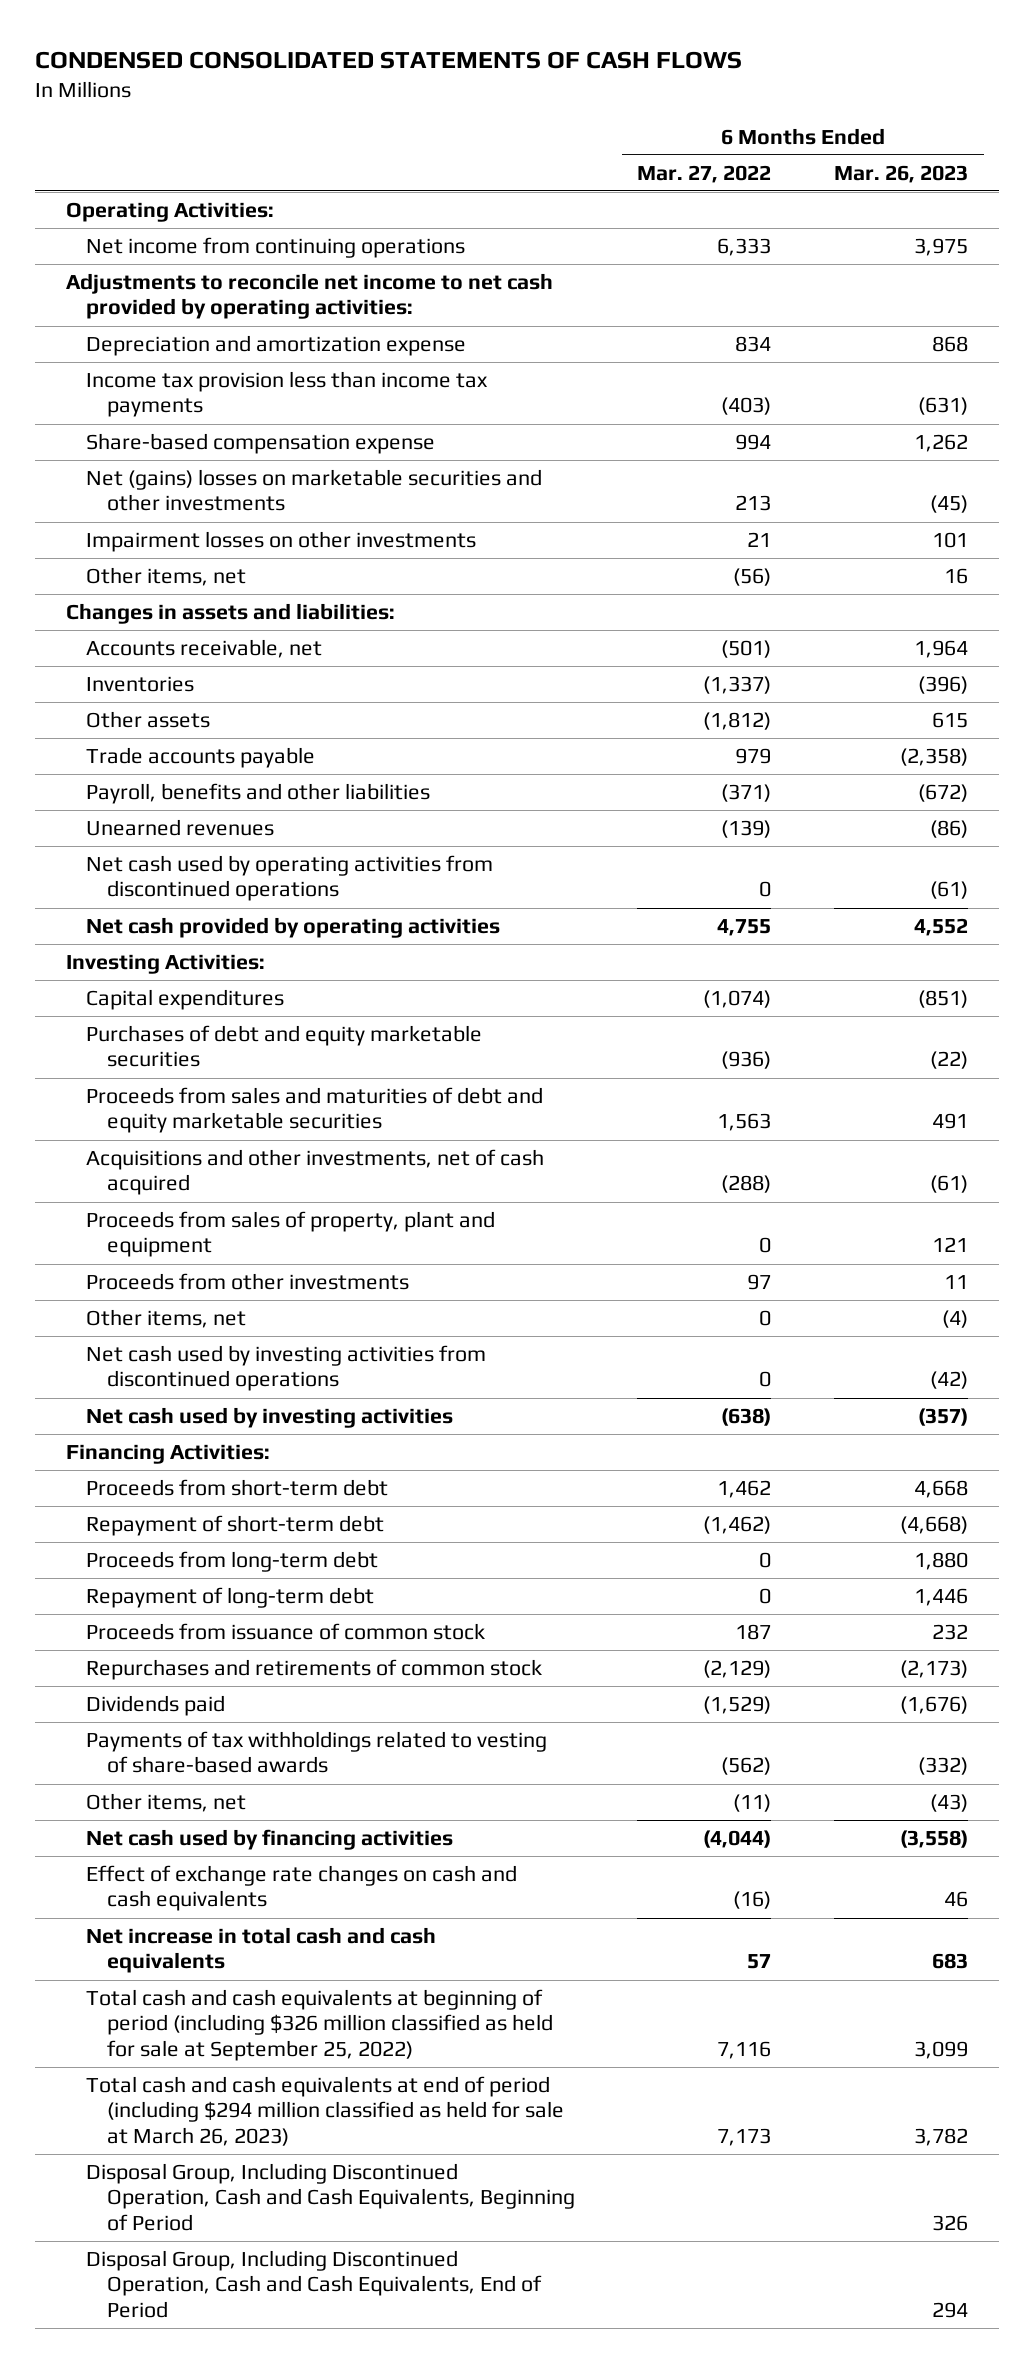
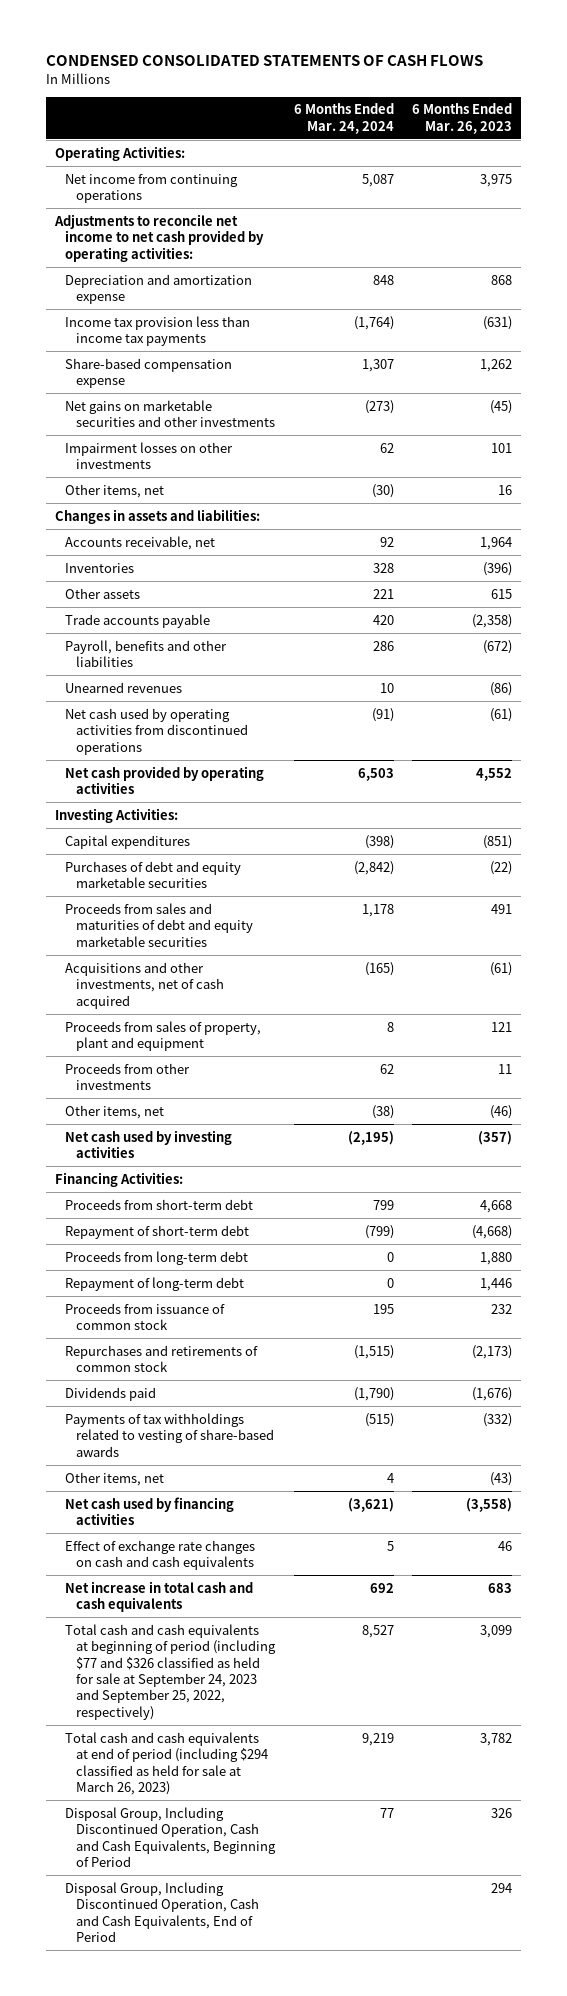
- | 6 Months Ended Mar. 27, 2022 | 6 Months Ended Mar. 26, 2023
+ | 6 Months Ended Mar. 24, 2024 | 6 Months Ended Mar. 26, 2023
- Net (gains) losses on marketable securities and other investments | 213 | (45)
+ Net gains on marketable securities and other investments | (273) | (45)
- Other items, net | 0 | (4)
- Net cash used by investing activities from discontinued operations | 0 | (42)
+ Other items, net | (38) | (46)
- Total cash and cash equivalents at beginning of period (including $326 million classified as held for sale at September 25, 2022) | 7,116 | 3,099
- Total cash and cash equivalents at end of period (including $294 million classified as held for sale at March 26, 2023) | 7,173 | 3,782
+ Total cash and cash equivalents at beginning of period (including $77 and $326 classified as held for sale at September 24, 2023 and September 25, 2022, respectively) | 8,527 | 3,099
+ Total cash and cash equivalents at end of period (including $294 classified as held for sale at March 26, 2023) | 9,219 | 3,782

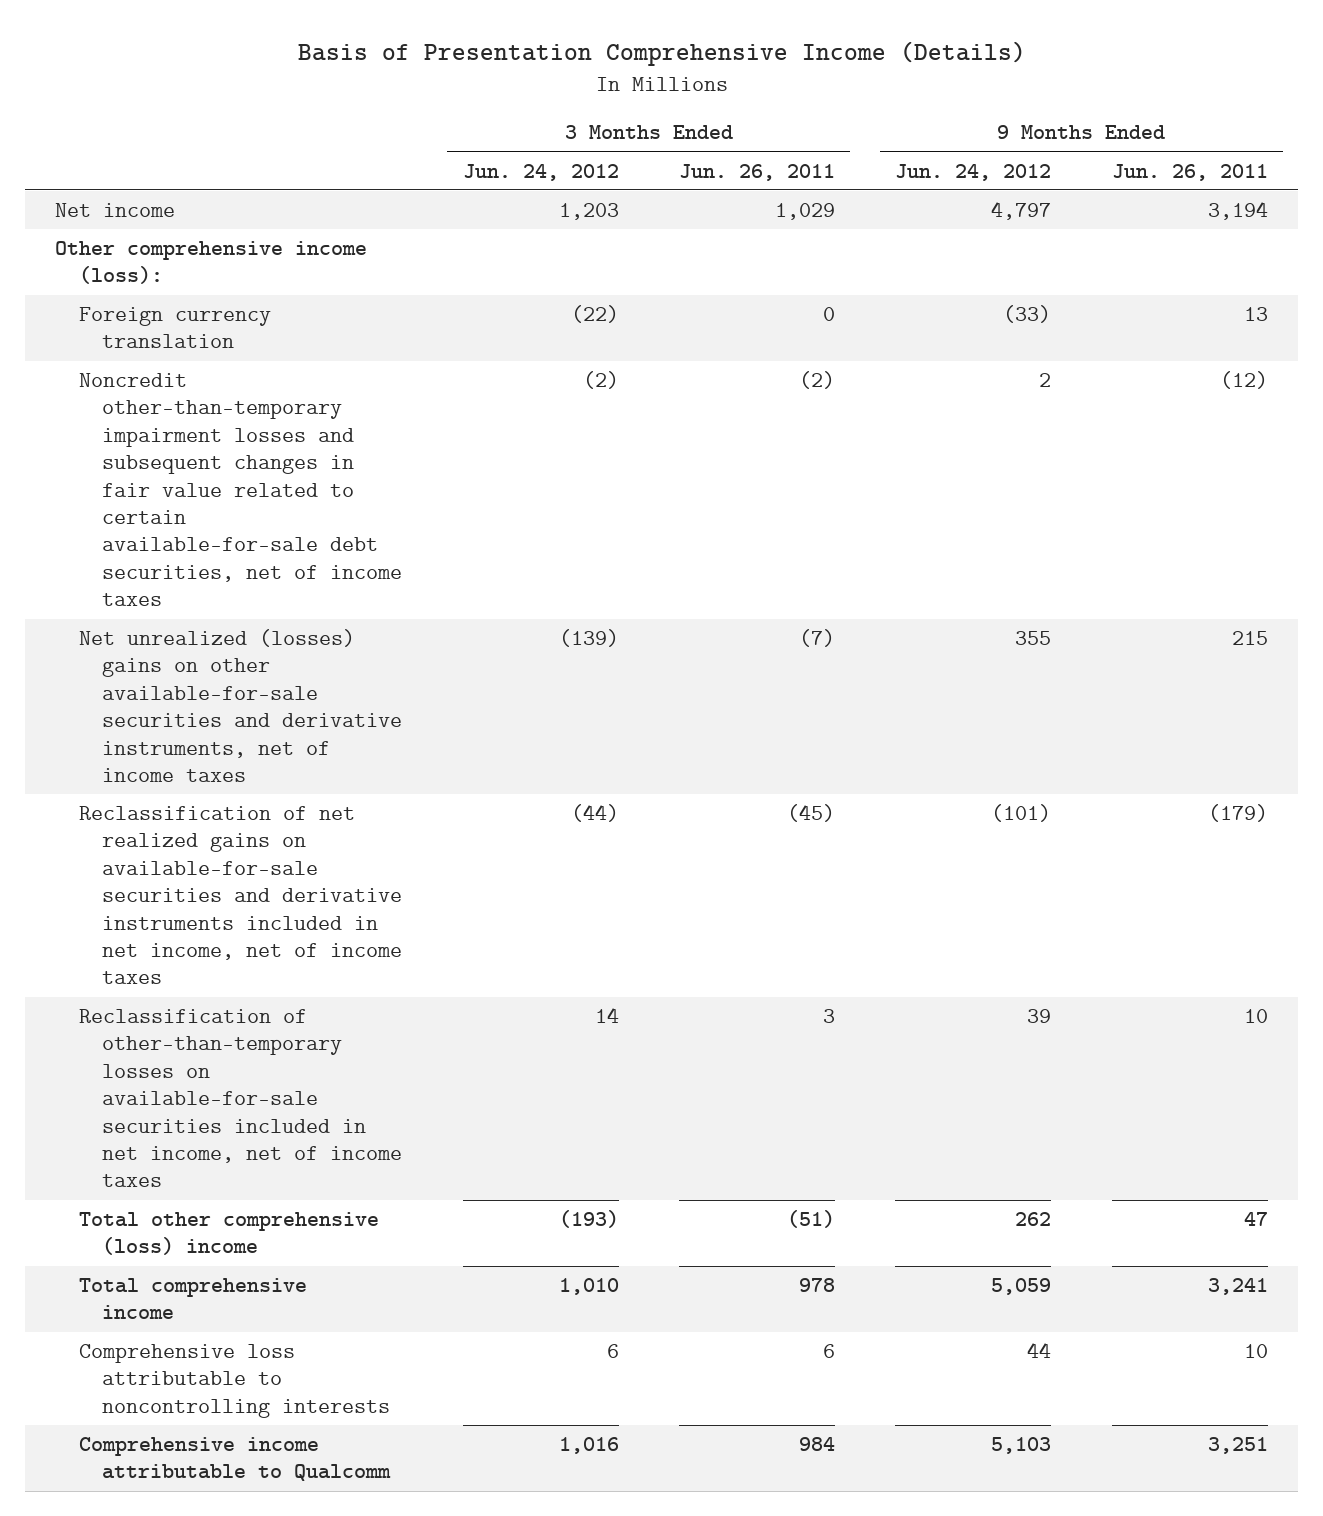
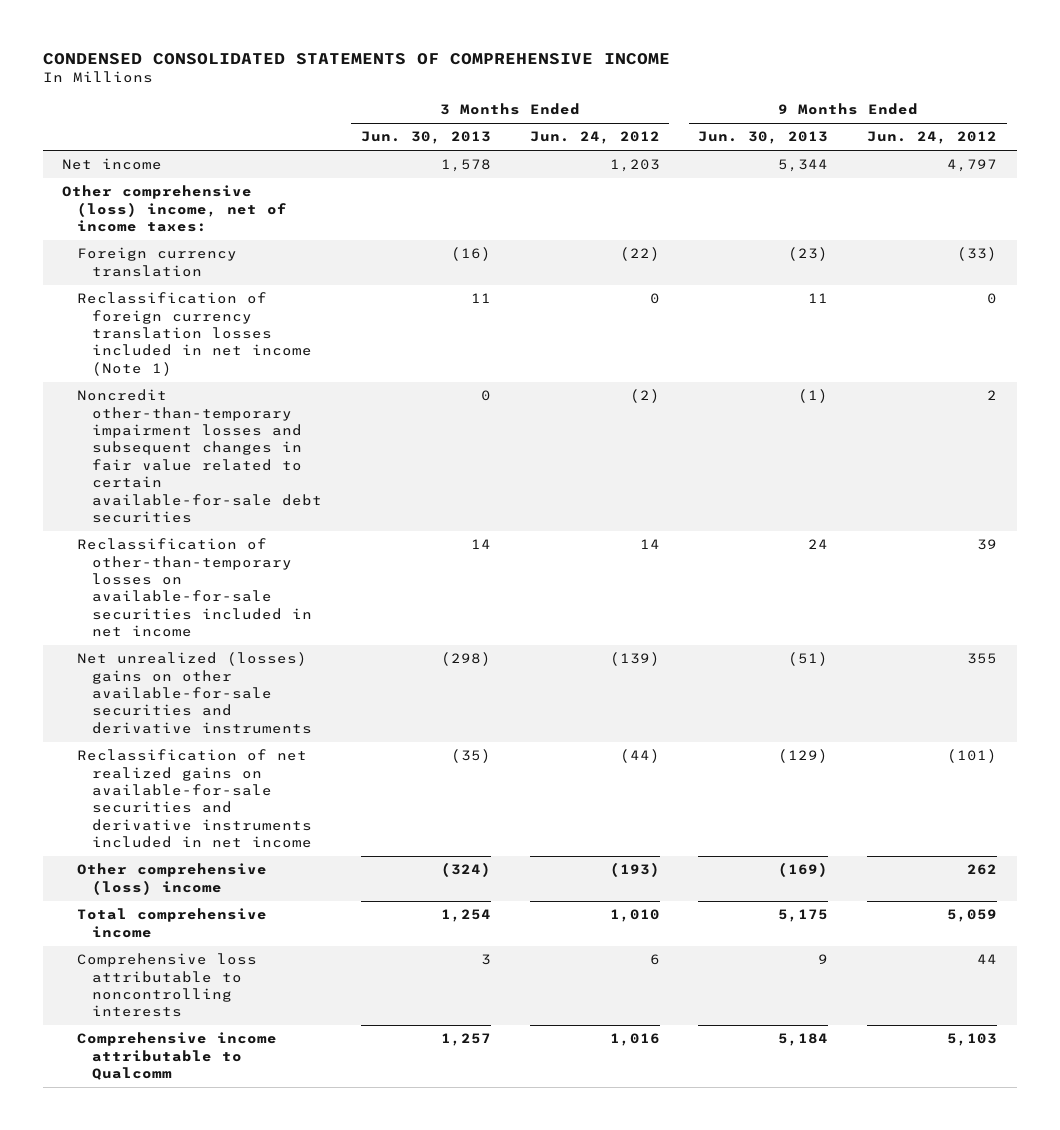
- Basis of Presentation Comprehensive Income (Details)
+ CONDENSED CONSOLIDATED STATEMENTS OF COMPREHENSIVE INCOME
- | 3 Months Ended Jun. 24, 2012 | 3 Months Ended Jun. 26, 2011 | 9 Months Ended Jun. 24, 2012 | 9 Months Ended Jun. 26, 2011
+ | 3 Months Ended Jun. 30, 2013 | 3 Months Ended Jun. 24, 2012 | 9 Months Ended Jun. 30, 2013 | 9 Months Ended Jun. 24, 2012
- Other comprehensive income (loss):
+ Other comprehensive (loss) income, net of income taxes:
- Noncredit other-than-temporary impairment losses and subsequent changes in fair value related to certain available-for-sale debt securities, net of income taxes | (2) | (2) | 2 | (12)
- Net unrealized (losses) gains on other available-for-sale securities and derivative instruments, net of income taxes | (139) | (7) | 355 | 215
- Reclassification of net realized gains on available-for-sale securities and derivative instruments included in net income, net of income taxes | (44) | (45) | (101) | (179)
- Reclassification of other-than-temporary losses on available-for-sale securities included in net income, net of income taxes | 14 | 3 | 39 | 10
- Total other comprehensive (loss) income | (193) | (51) | 262 | 47
+ Reclassification of foreign currency translation losses included in net income (Note 1) | 11 | 0 | 11 | 0
+ Noncredit other-than-temporary impairment losses and subsequent changes in fair value related to certain available-for-sale debt securities | 0 | (2) | (1) | 2
+ Reclassification of other-than-temporary losses on available-for-sale securities included in net income | 14 | 14 | 24 | 39
+ Net unrealized (losses) gains on other available-for-sale securities and derivative instruments | (298) | (139) | (51) | 355
+ Reclassification of net realized gains on available-for-sale securities and derivative instruments included in net income | (35) | (44) | (129) | (101)
+ Other comprehensive (loss) income | (324) | (193) | (169) | 262

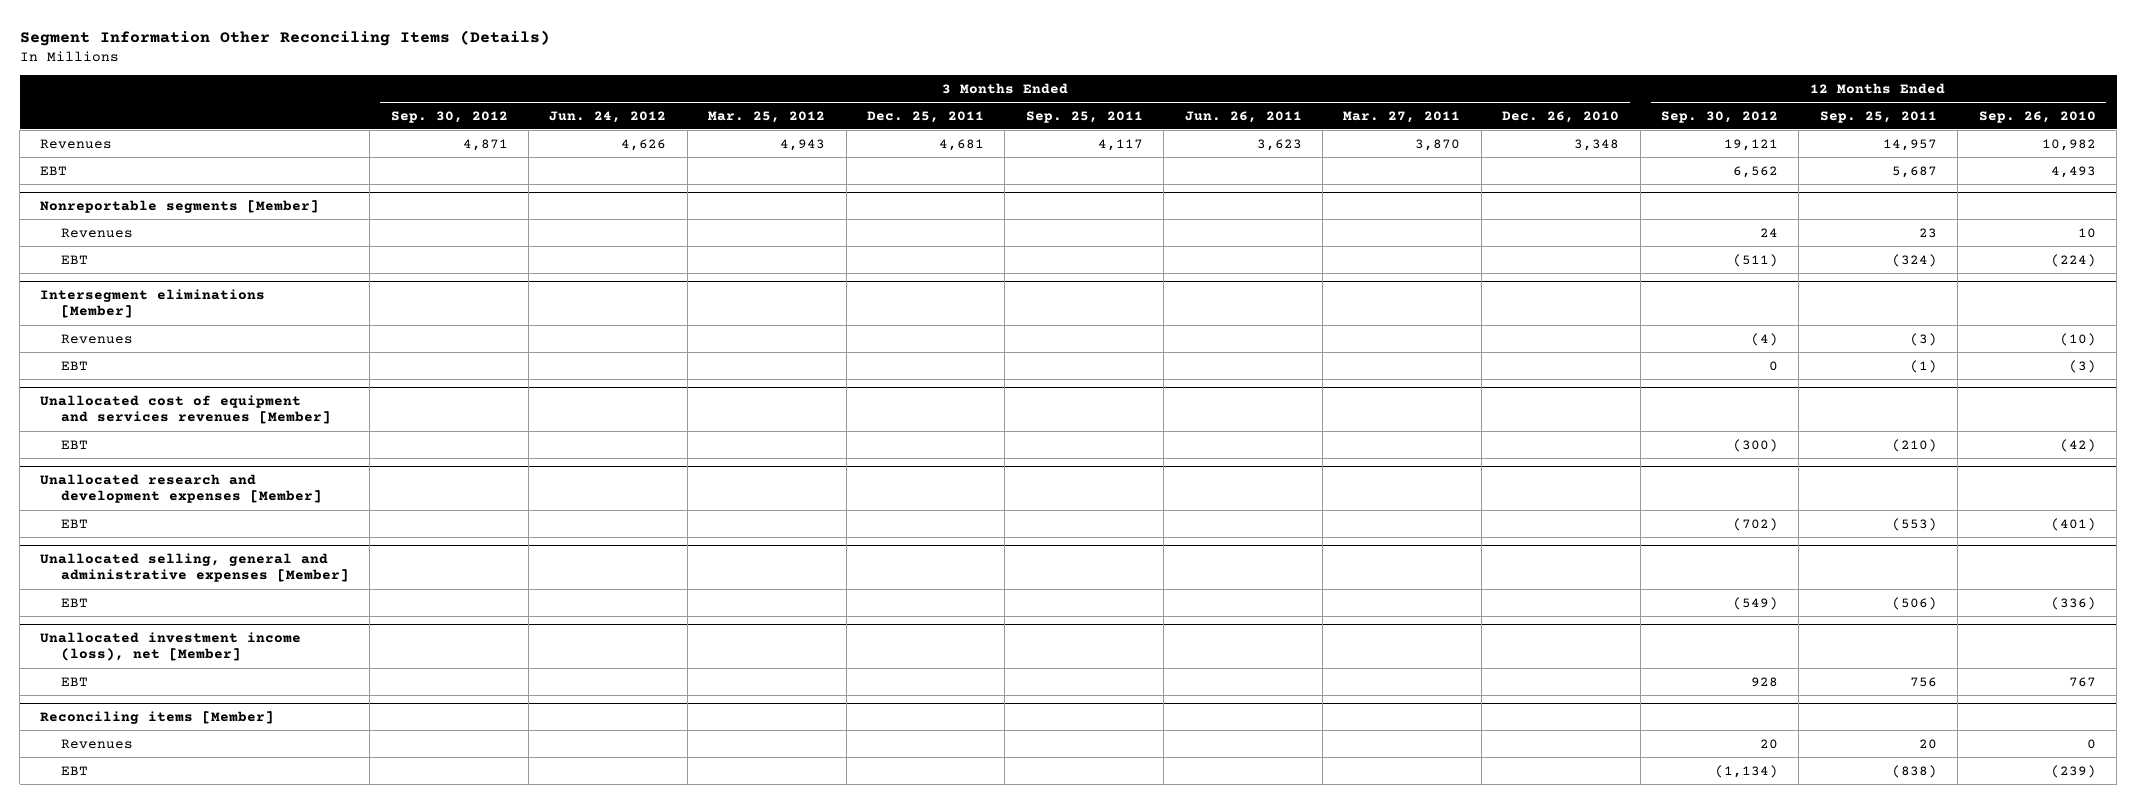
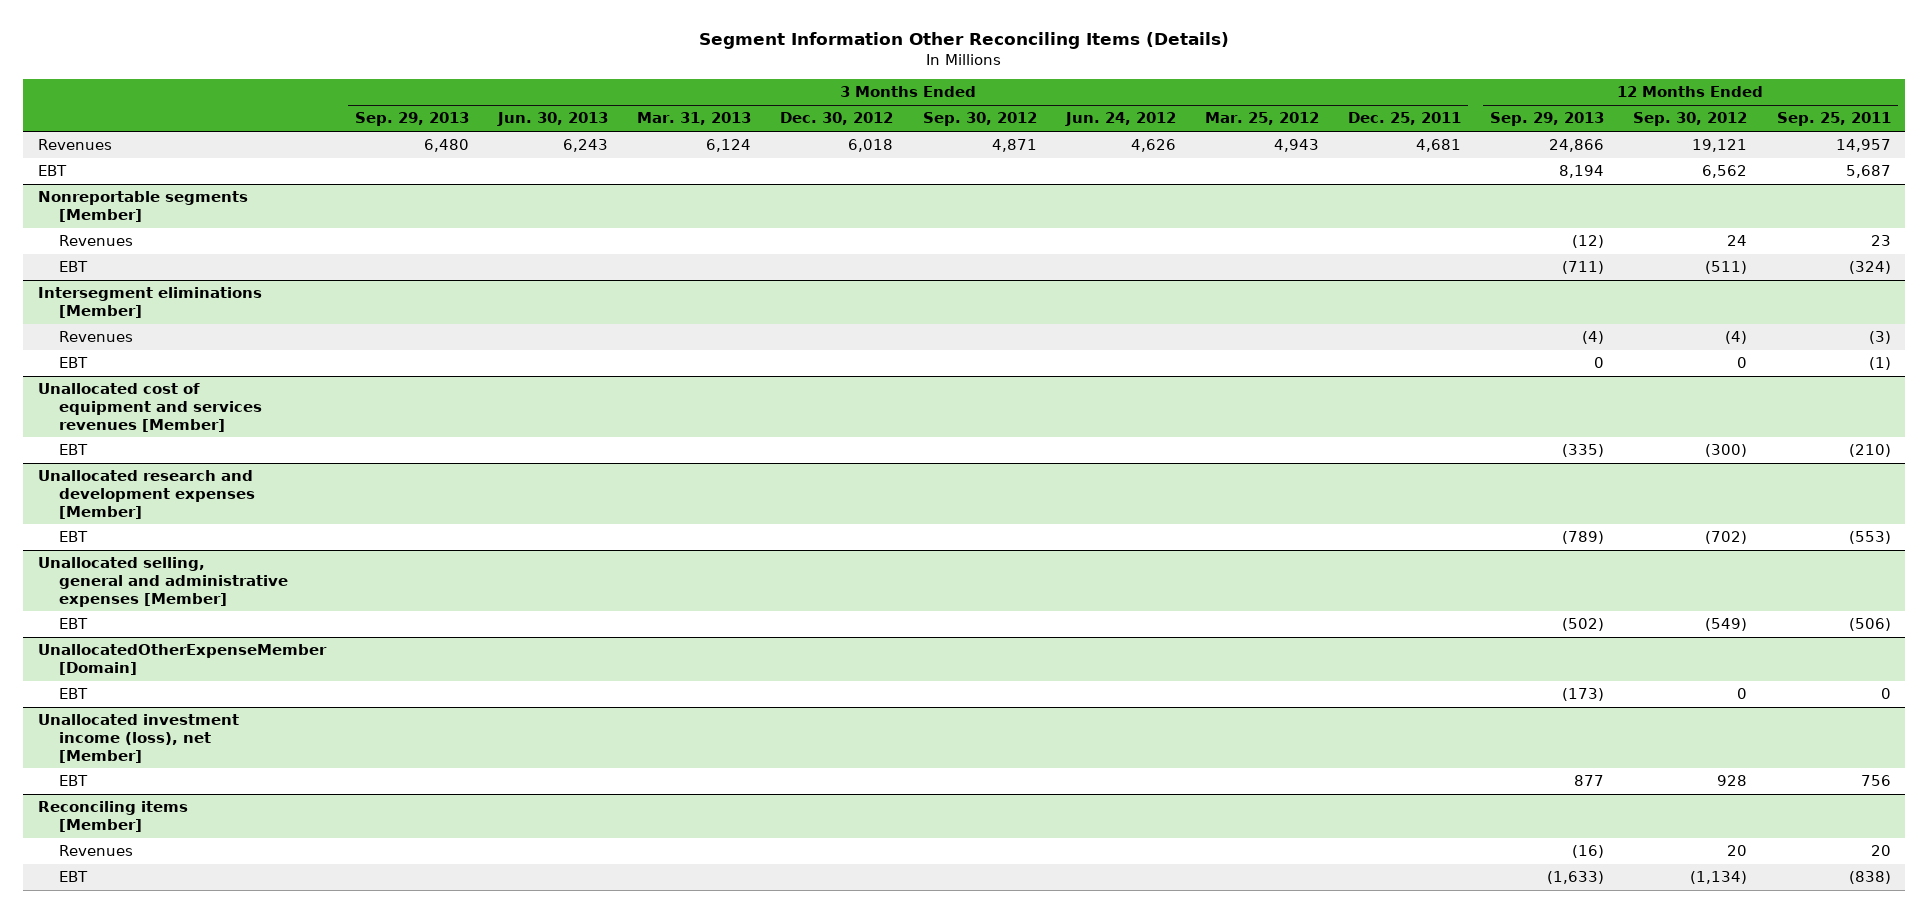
- | 3 Months Ended Sep. 30, 2012 | 3 Months Ended Jun. 24, 2012 | 3 Months Ended Mar. 25, 2012 | 3 Months Ended Dec. 25, 2011 | 3 Months Ended Sep. 25, 2011 | 3 Months Ended Jun. 26, 2011 | 3 Months Ended Mar. 27, 2011 | 3 Months Ended Dec. 26, 2010 | 12 Months Ended Sep. 30, 2012 | 12 Months Ended Sep. 25, 2011 | 12 Months Ended Sep. 26, 2010
+ | 3 Months Ended Sep. 29, 2013 | 3 Months Ended Jun. 30, 2013 | 3 Months Ended Mar. 31, 2013 | 3 Months Ended Dec. 30, 2012 | 3 Months Ended Sep. 30, 2012 | 3 Months Ended Jun. 24, 2012 | 3 Months Ended Mar. 25, 2012 | 3 Months Ended Dec. 25, 2011 | 12 Months Ended Sep. 29, 2013 | 12 Months Ended Sep. 30, 2012 | 12 Months Ended Sep. 25, 2011
+ UnallocatedOtherExpenseMember [Domain]
+ EBT | | | | | | | | | (173) | 0 | 0

